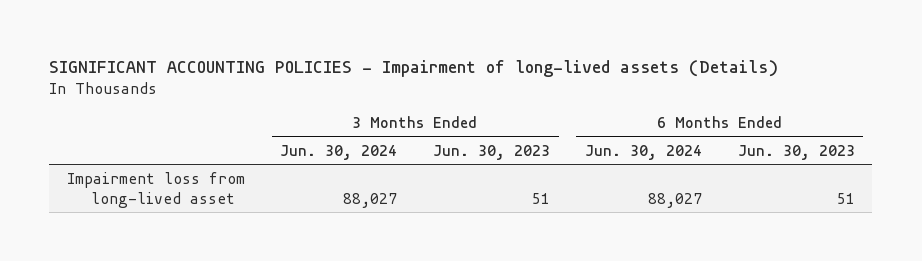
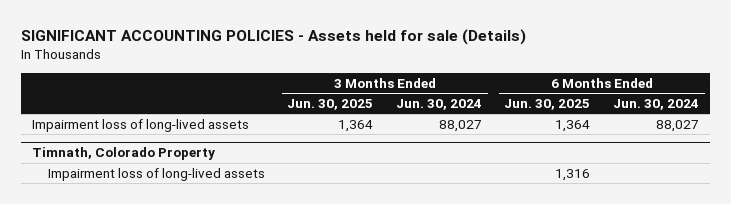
- SIGNIFICANT ACCOUNTING POLICIES - Impairment of long-lived assets (Details)
+ SIGNIFICANT ACCOUNTING POLICIES - Assets held for sale (Details)
- | 3 Months Ended Jun. 30, 2024 | 3 Months Ended Jun. 30, 2023 | 6 Months Ended Jun. 30, 2024 | 6 Months Ended Jun. 30, 2023
+ | 3 Months Ended Jun. 30, 2025 | 3 Months Ended Jun. 30, 2024 | 6 Months Ended Jun. 30, 2025 | 6 Months Ended Jun. 30, 2024
- Impairment loss from long-lived asset | 88,027 | 51 | 88,027 | 51
+ Impairment loss of long-lived assets | 1,364 | 88,027 | 1,364 | 88,027
+ Timnath, Colorado Property
+ Impairment loss of long-lived assets | | | 1,316 |

